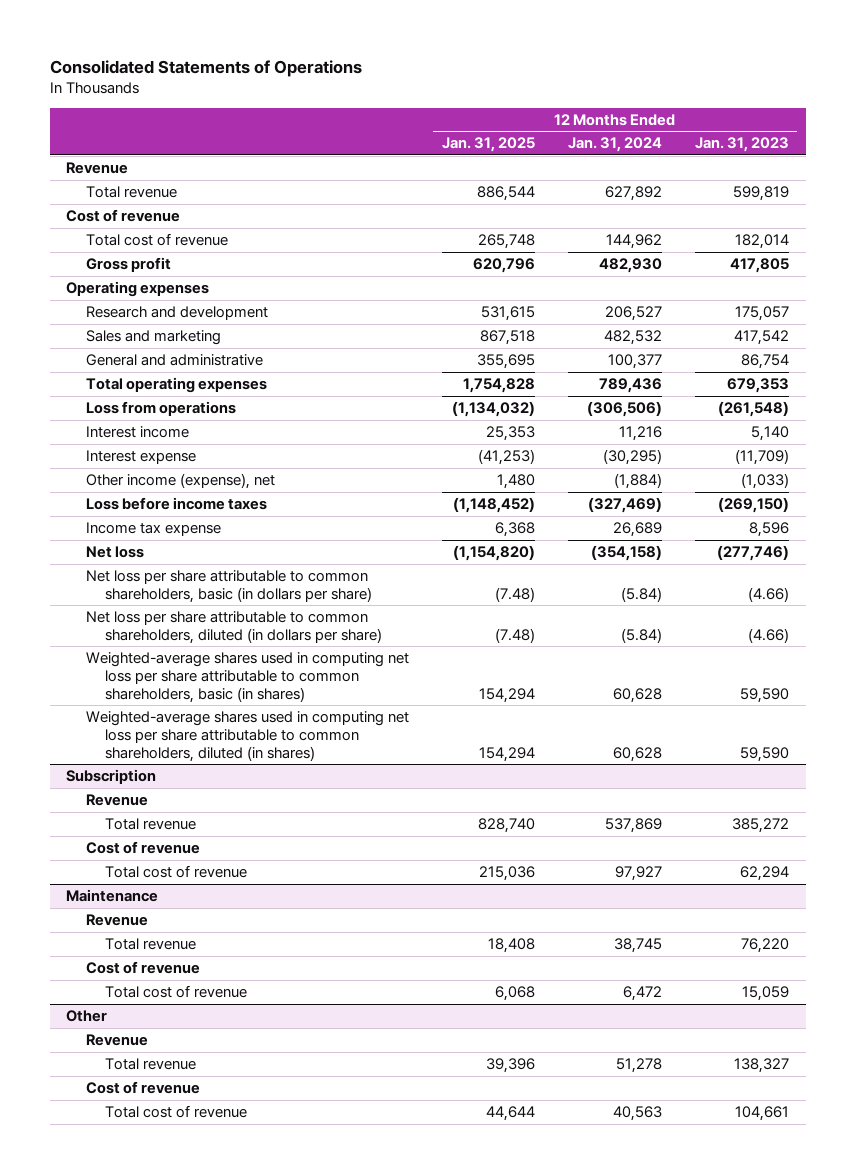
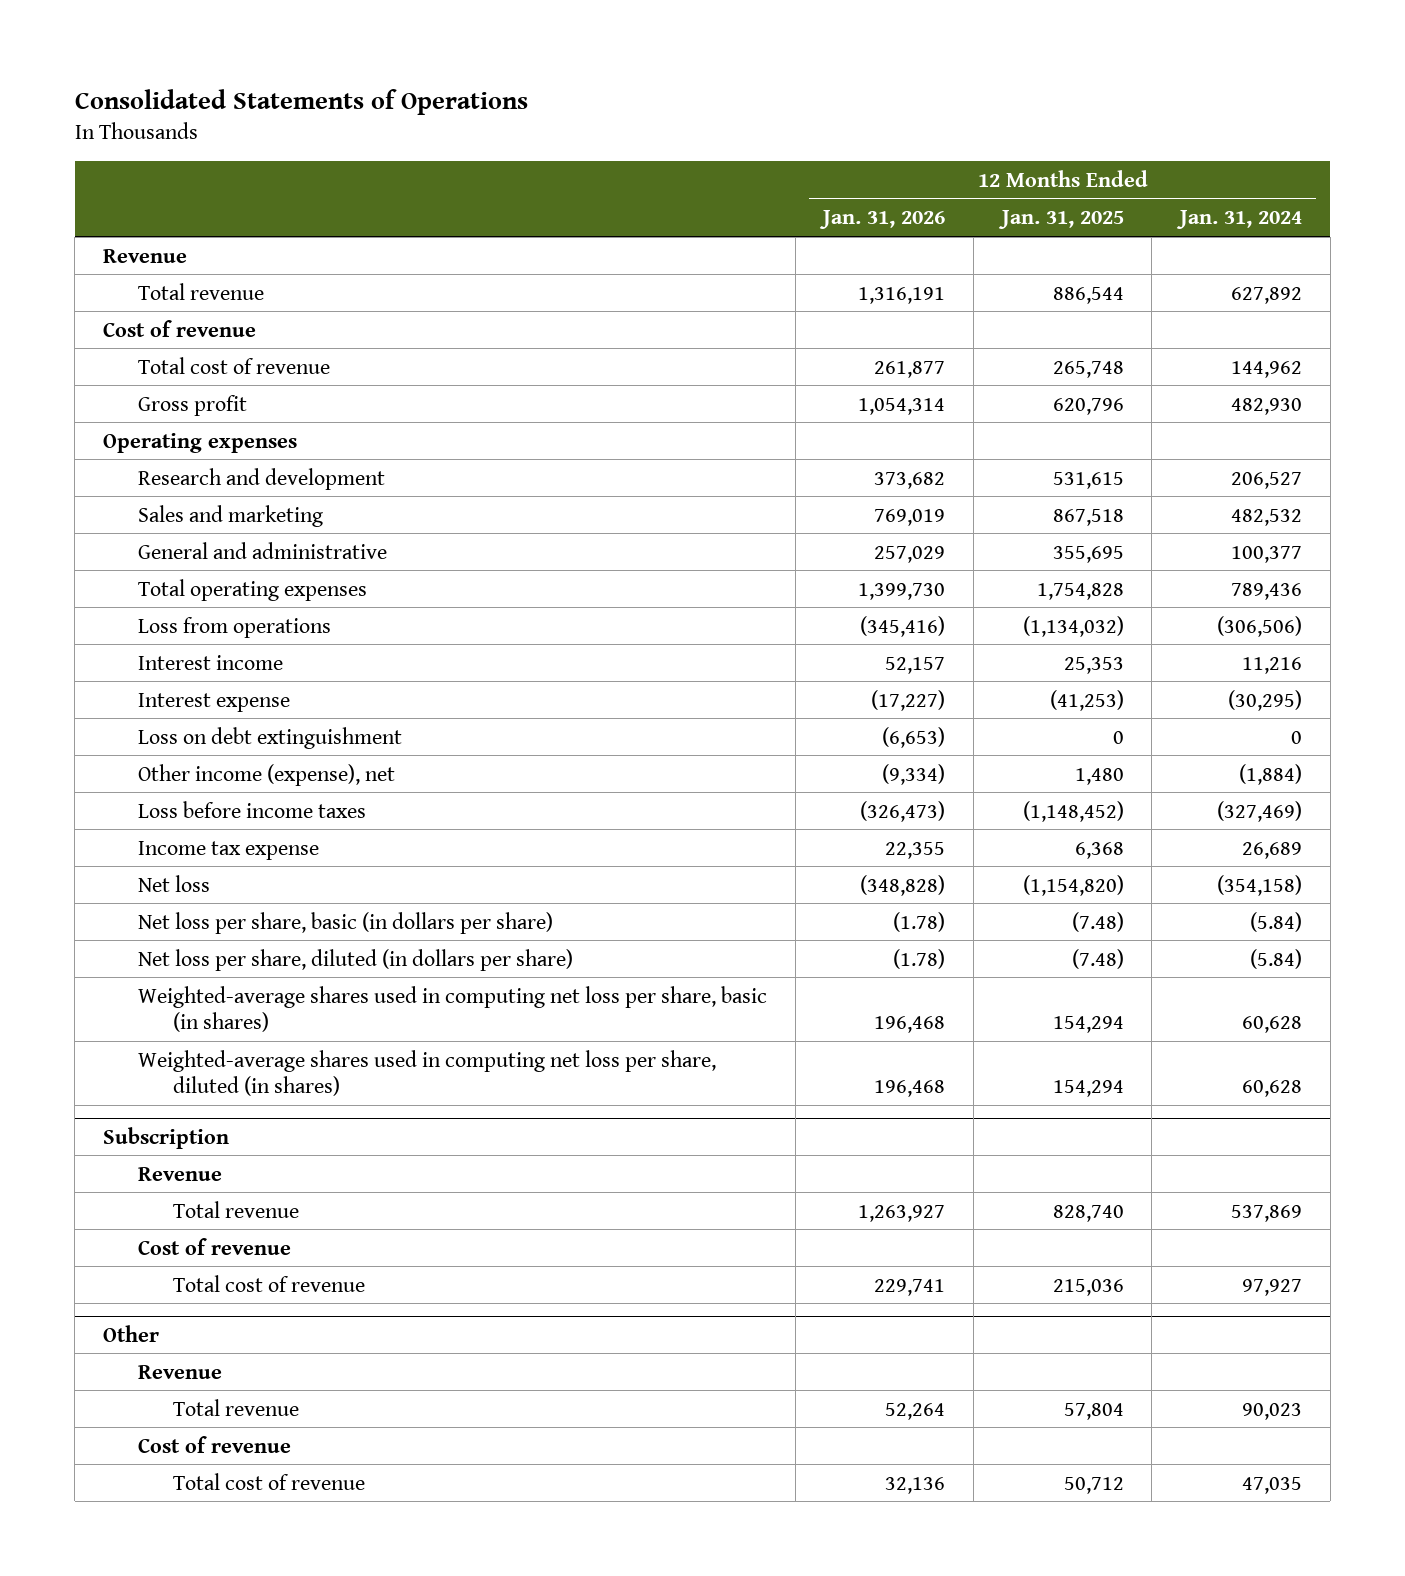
- | 12 Months Ended Jan. 31, 2025 | 12 Months Ended Jan. 31, 2024 | 12 Months Ended Jan. 31, 2023
+ | 12 Months Ended Jan. 31, 2026 | 12 Months Ended Jan. 31, 2025 | 12 Months Ended Jan. 31, 2024
+ Loss on debt extinguishment | (6,653) | 0 | 0
- Net loss per share attributable to common shareholders, basic (in dollars per share) | (7.48) | (5.84) | (4.66)
- Net loss per share attributable to common shareholders, diluted (in dollars per share) | (7.48) | (5.84) | (4.66)
- Weighted-average shares used in computing net loss per share attributable to common shareholders, basic (in shares) | 154,294 | 60,628 | 59,590
- Weighted-average shares used in computing net loss per share attributable to common shareholders, diluted (in shares) | 154,294 | 60,628 | 59,590
+ Net loss per share, basic (in dollars per share) | (1.78) | (7.48) | (5.84)
+ Net loss per share, diluted (in dollars per share) | (1.78) | (7.48) | (5.84)
+ Weighted-average shares used in computing net loss per share, basic (in shares) | 196,468 | 154,294 | 60,628
+ Weighted-average shares used in computing net loss per share, diluted (in shares) | 196,468 | 154,294 | 60,628
- Maintenance
- Revenue
- Total revenue | 18,408 | 38,745 | 76,220
- Cost of revenue
- Total cost of revenue | 6,068 | 6,472 | 15,059
@ Other
- Total revenue | 39,396 | 51,278 | 138,327
+ Total revenue | 52,264 | 57,804 | 90,023
- Total cost of revenue | 44,644 | 40,563 | 104,661
+ Total cost of revenue | 32,136 | 50,712 | 47,035

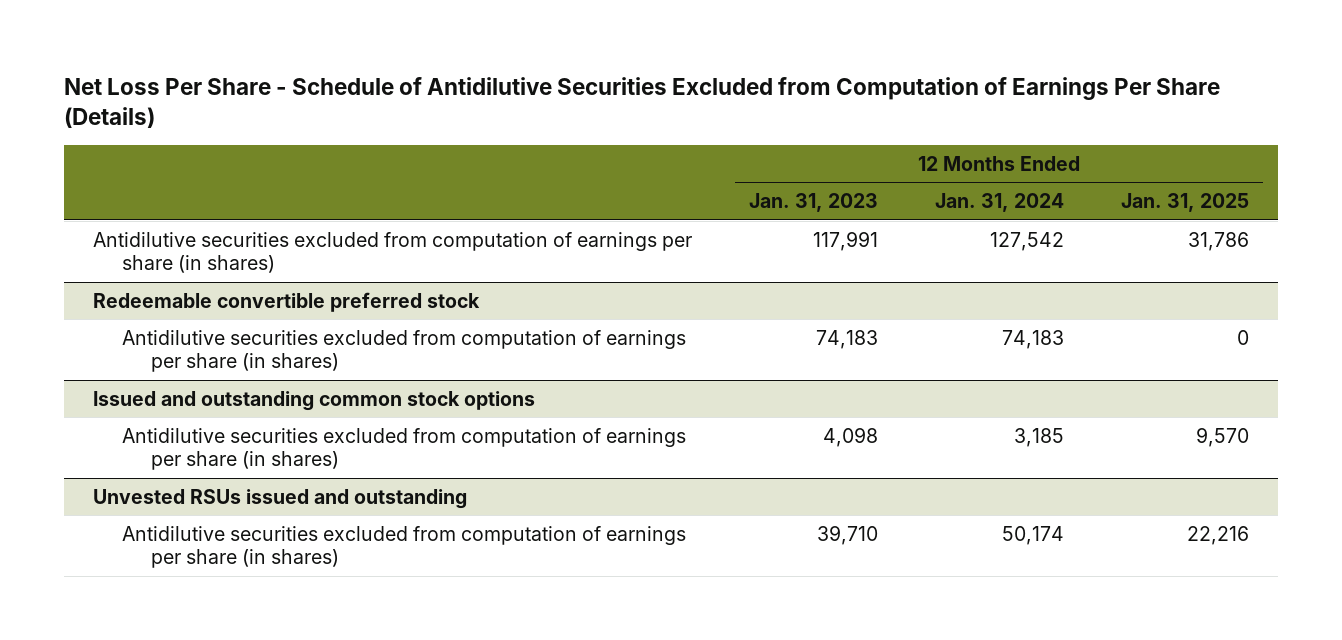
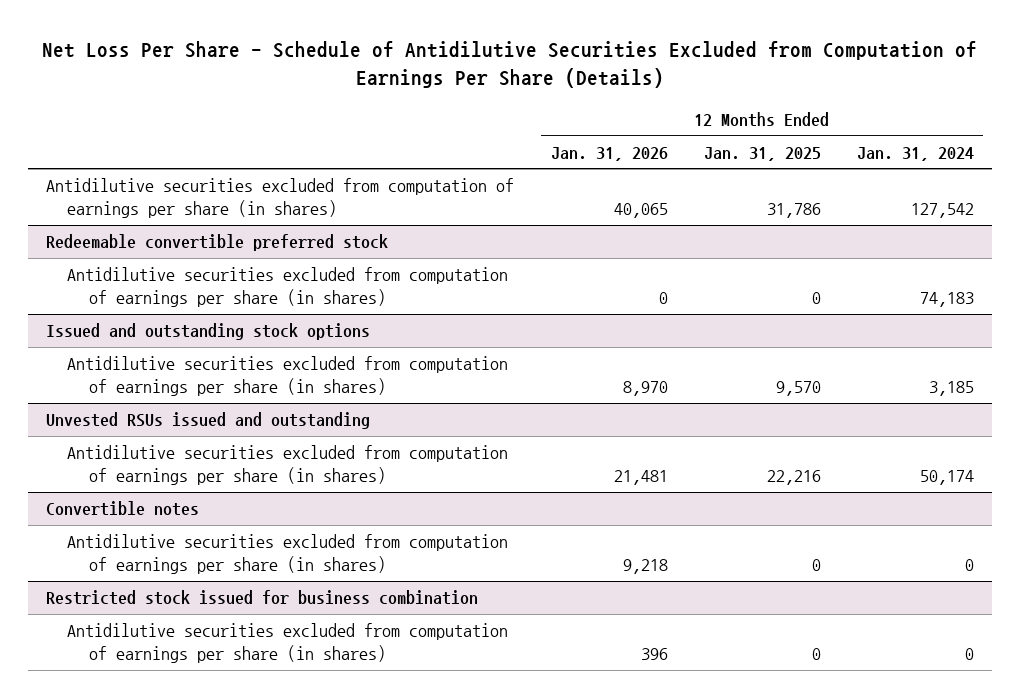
- | 12 Months Ended Jan. 31, 2023 | 12 Months Ended Jan. 31, 2024 | 12 Months Ended Jan. 31, 2025
+ | 12 Months Ended Jan. 31, 2026 | 12 Months Ended Jan. 31, 2025 | 12 Months Ended Jan. 31, 2024
- Issued and outstanding common stock options
+ Issued and outstanding stock options
+ Convertible notes
+ Antidilutive securities excluded from computation of earnings per share (in shares) | 9,218 | 0 | 0
+ Restricted stock issued for business combination
+ Antidilutive securities excluded from computation of earnings per share (in shares) | 396 | 0 | 0

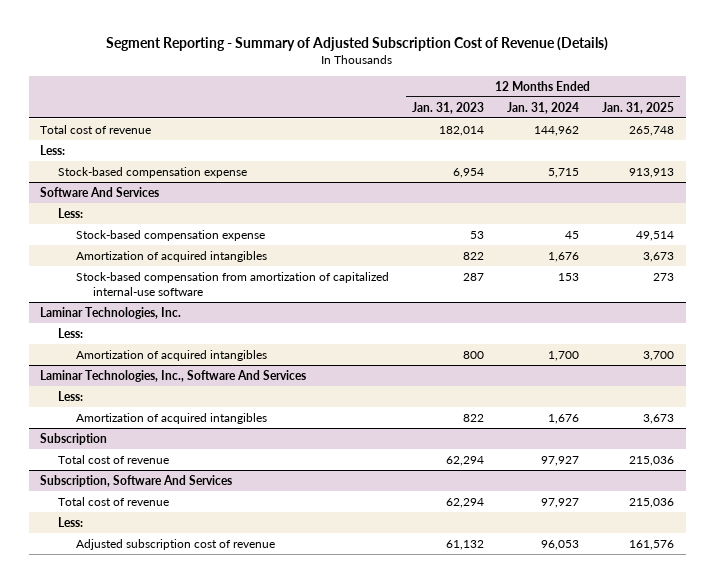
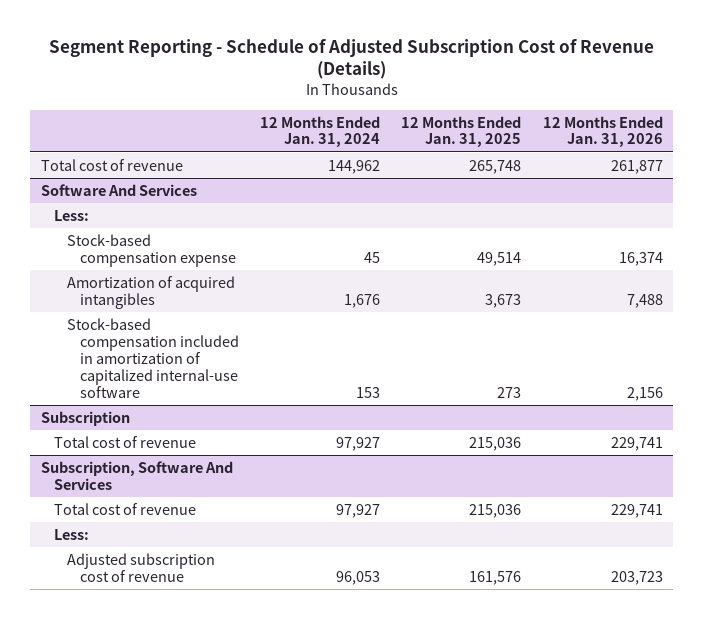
- Segment Reporting - Summary of Adjusted Subscription Cost of Revenue (Details)
+ Segment Reporting - Schedule of Adjusted Subscription Cost of Revenue (Details)
- | 12 Months Ended Jan. 31, 2023 | 12 Months Ended Jan. 31, 2024 | 12 Months Ended Jan. 31, 2025
+ | 12 Months Ended Jan. 31, 2024 | 12 Months Ended Jan. 31, 2025 | 12 Months Ended Jan. 31, 2026
- Less:
- Stock-based compensation expense | 6,954 | 5,715 | 913,913
@ Software And Services
- Stock-based compensation from amortization of capitalized internal-use software | 287 | 153 | 273
- Laminar Technologies, Inc.
- Less:
- Amortization of acquired intangibles | 800 | 1,700 | 3,700
- Laminar Technologies, Inc., Software And Services
- Less:
- Amortization of acquired intangibles | 822 | 1,676 | 3,673
@ Software And Services
+ Stock-based compensation included in amortization of capitalized internal-use software | 153 | 273 | 2,156

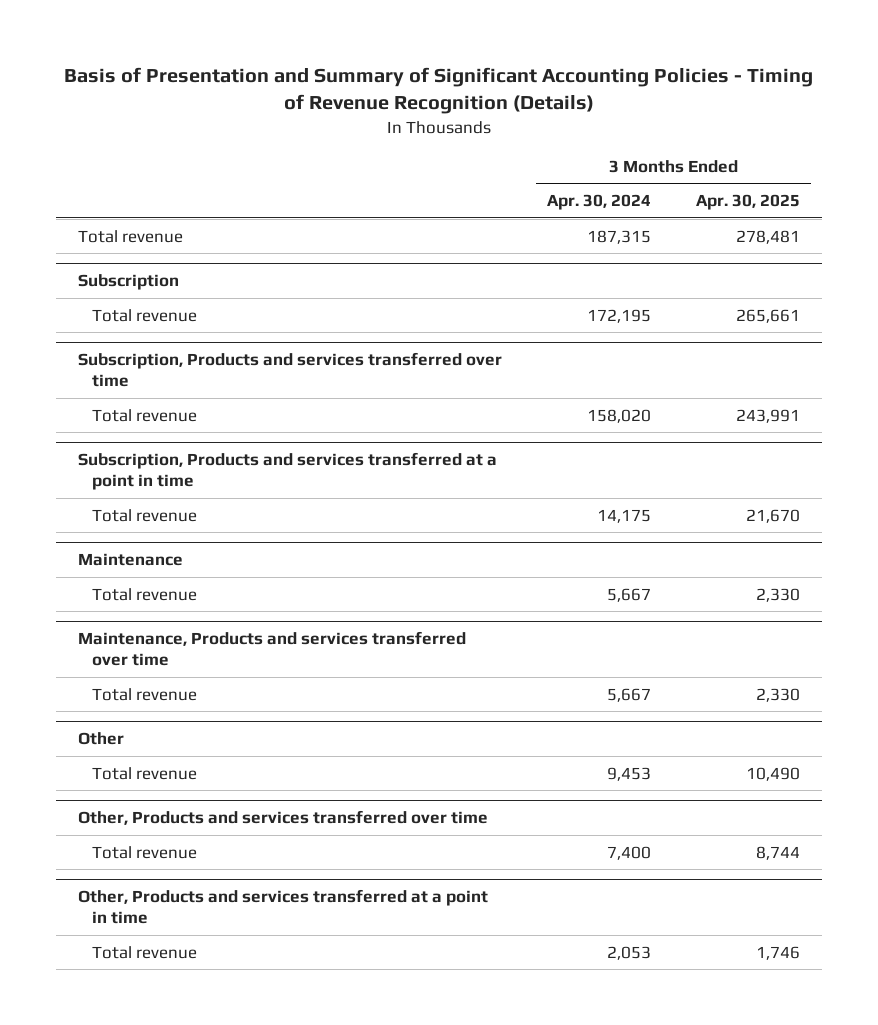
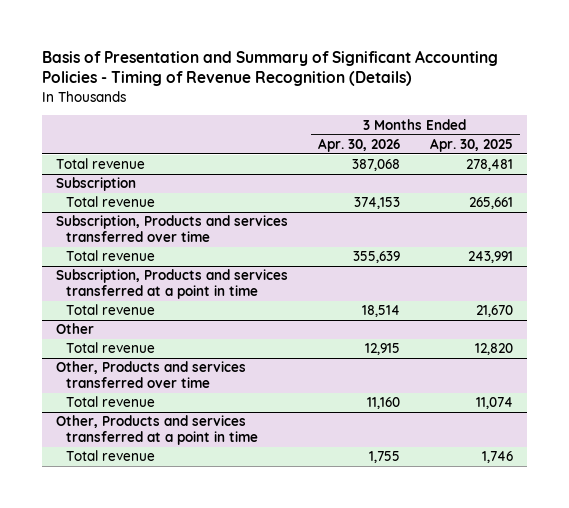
- | 3 Months Ended Apr. 30, 2024 | 3 Months Ended Apr. 30, 2025
+ | 3 Months Ended Apr. 30, 2026 | 3 Months Ended Apr. 30, 2025
- Maintenance
- Total revenue | 5,667 | 2,330
- Maintenance, Products and services transferred over time
- Total revenue | 5,667 | 2,330
@ Other
- Total revenue | 9,453 | 10,490
+ Total revenue | 12,915 | 12,820
@ Other, Products and services transferred over time
- Total revenue | 7,400 | 8,744
+ Total revenue | 11,160 | 11,074

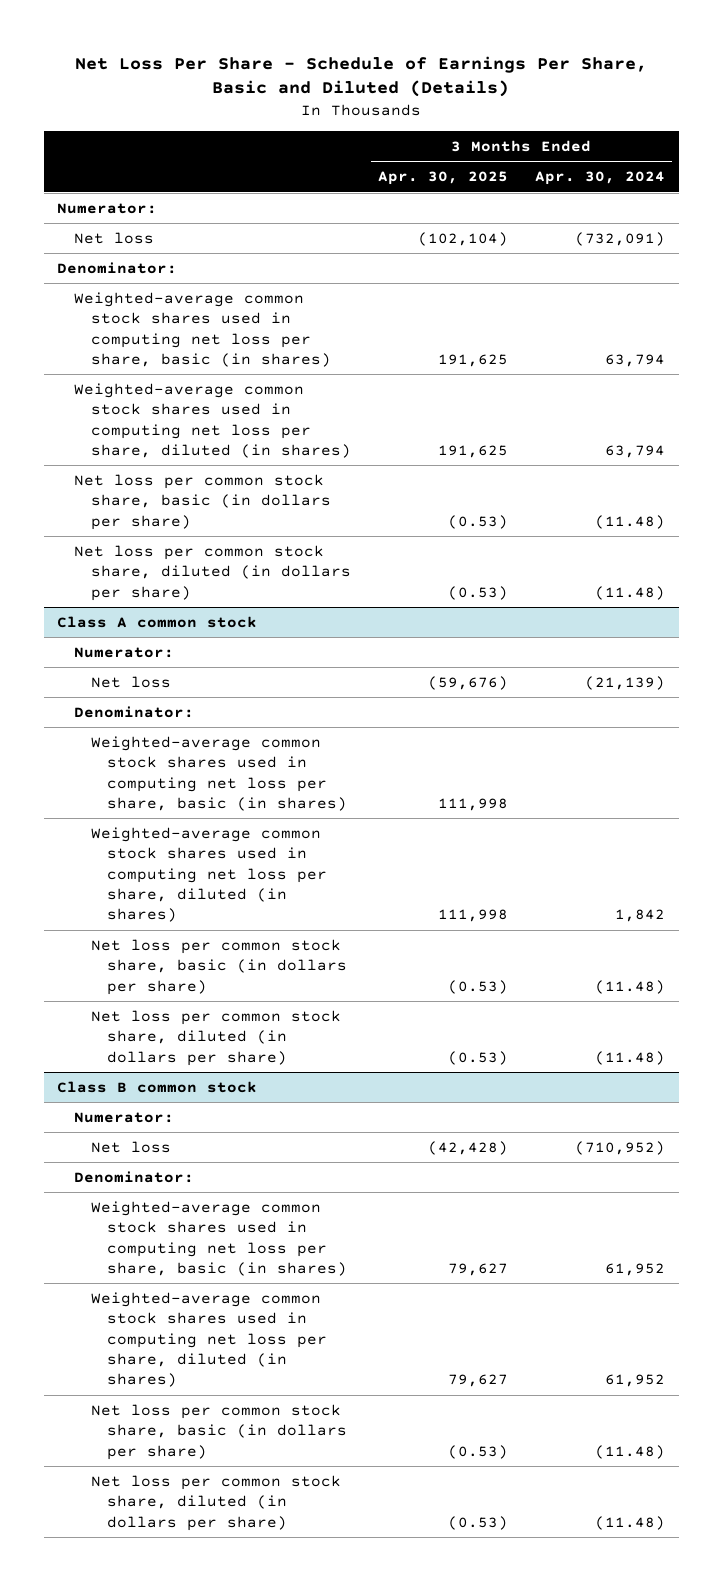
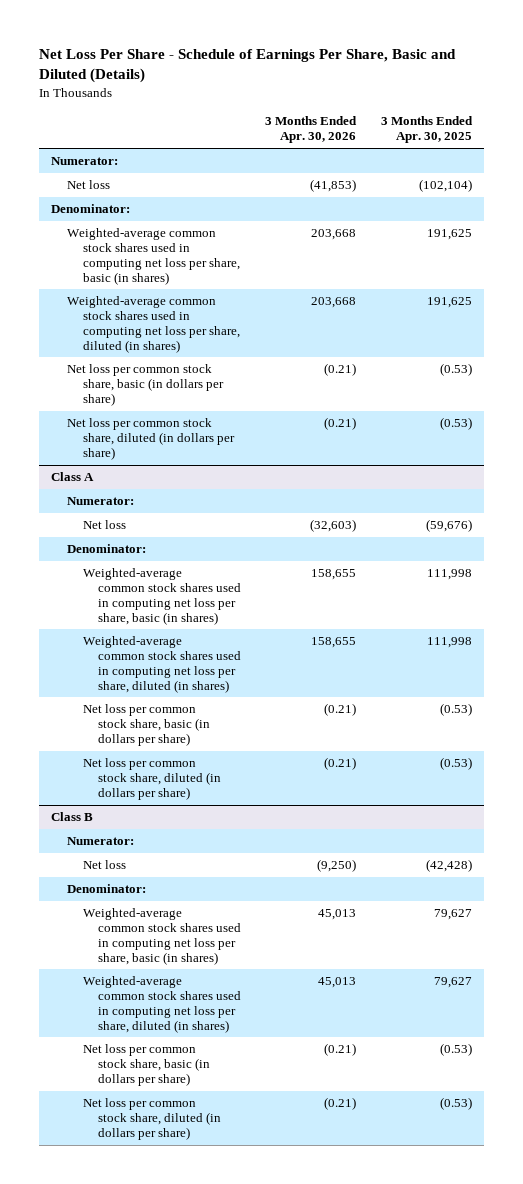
- | 3 Months Ended Apr. 30, 2025 | 3 Months Ended Apr. 30, 2024
+ | 3 Months Ended Apr. 30, 2026 | 3 Months Ended Apr. 30, 2025
- Class A common stock
+ Class A
- Class B common stock
+ Class B

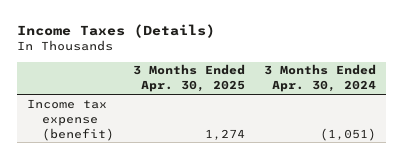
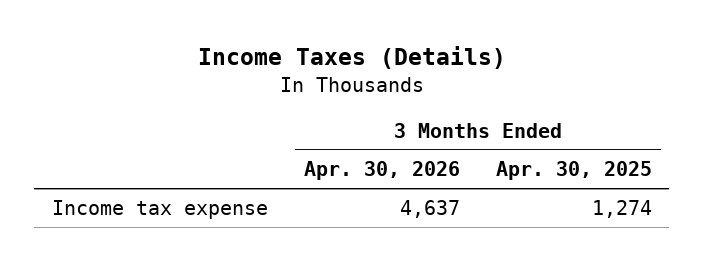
- | 3 Months Ended Apr. 30, 2025 | 3 Months Ended Apr. 30, 2024
+ | 3 Months Ended Apr. 30, 2026 | 3 Months Ended Apr. 30, 2025
- Income tax expense (benefit) | 1,274 | (1,051)
+ Income tax expense | 4,637 | 1,274

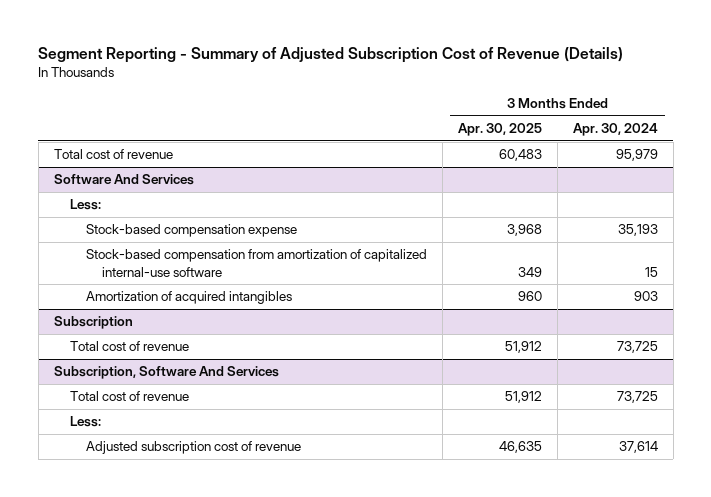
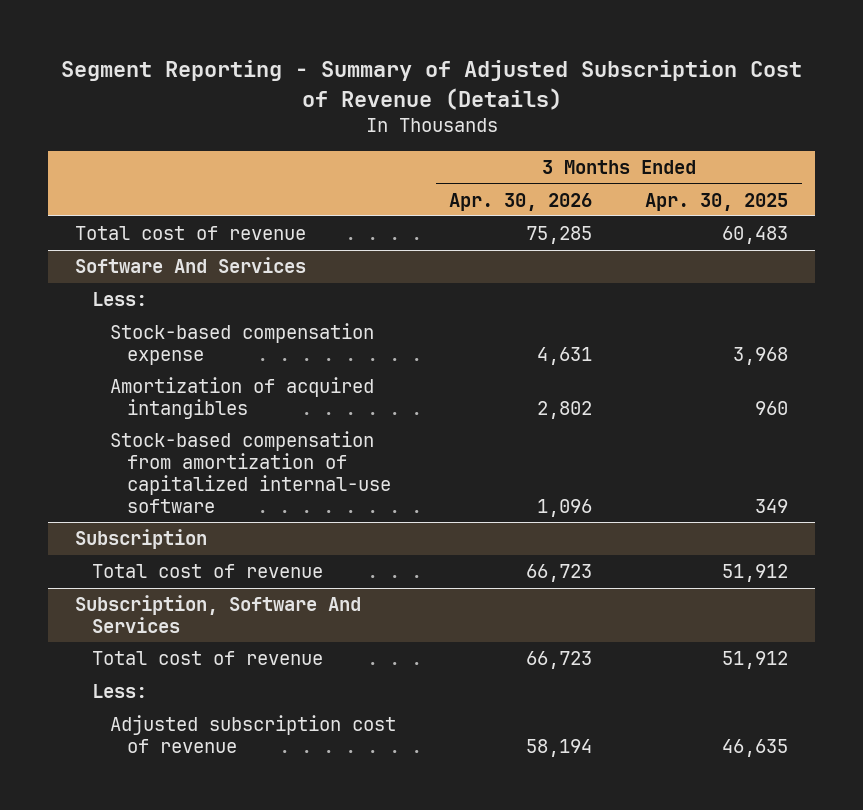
- | 3 Months Ended Apr. 30, 2025 | 3 Months Ended Apr. 30, 2024
+ | 3 Months Ended Apr. 30, 2026 | 3 Months Ended Apr. 30, 2025
@ Software And Services
moved down: Stock-based compensation from amortization of capitalized internal-use software | 1,096 | 349

